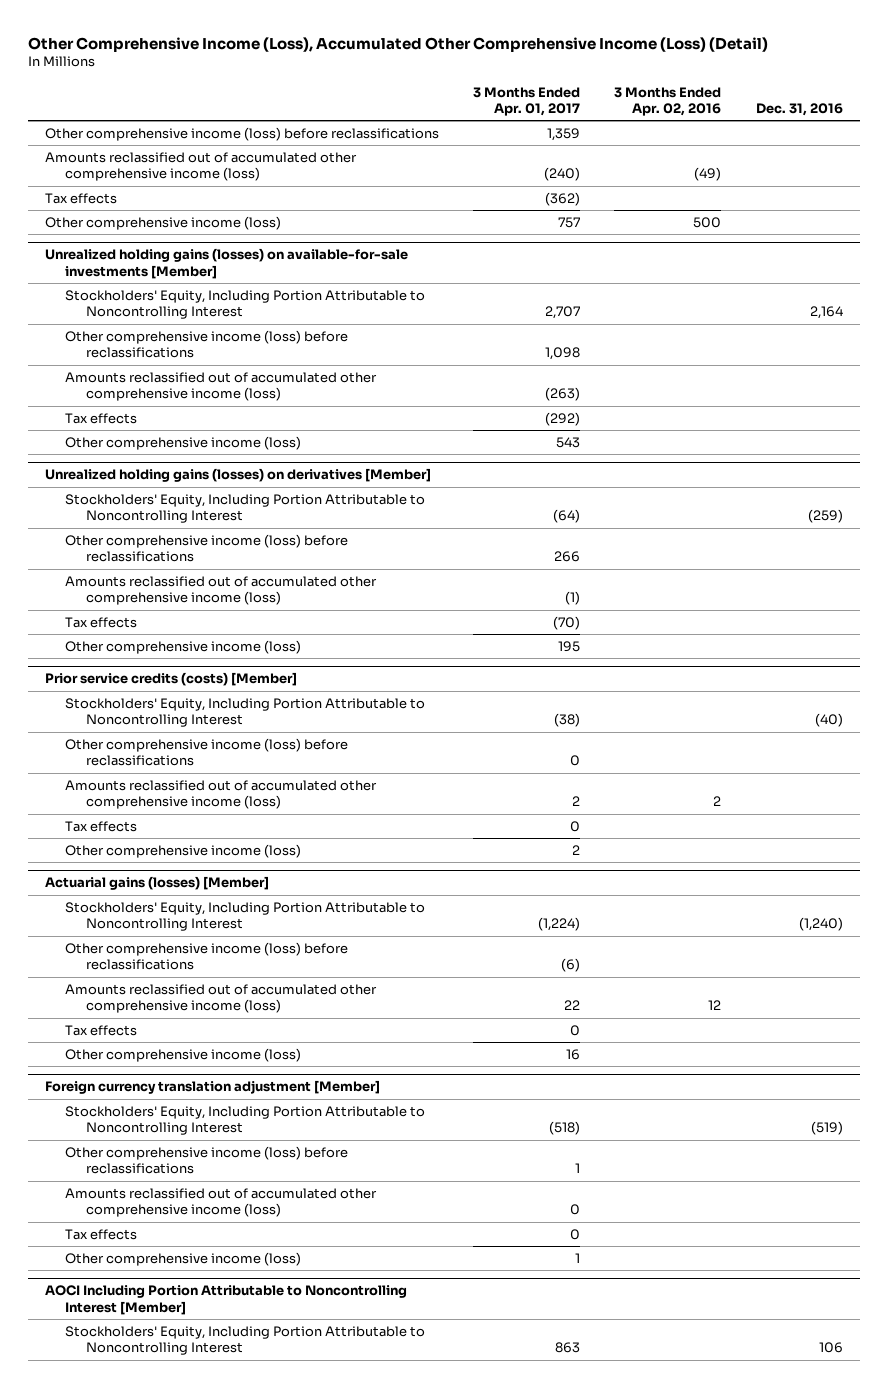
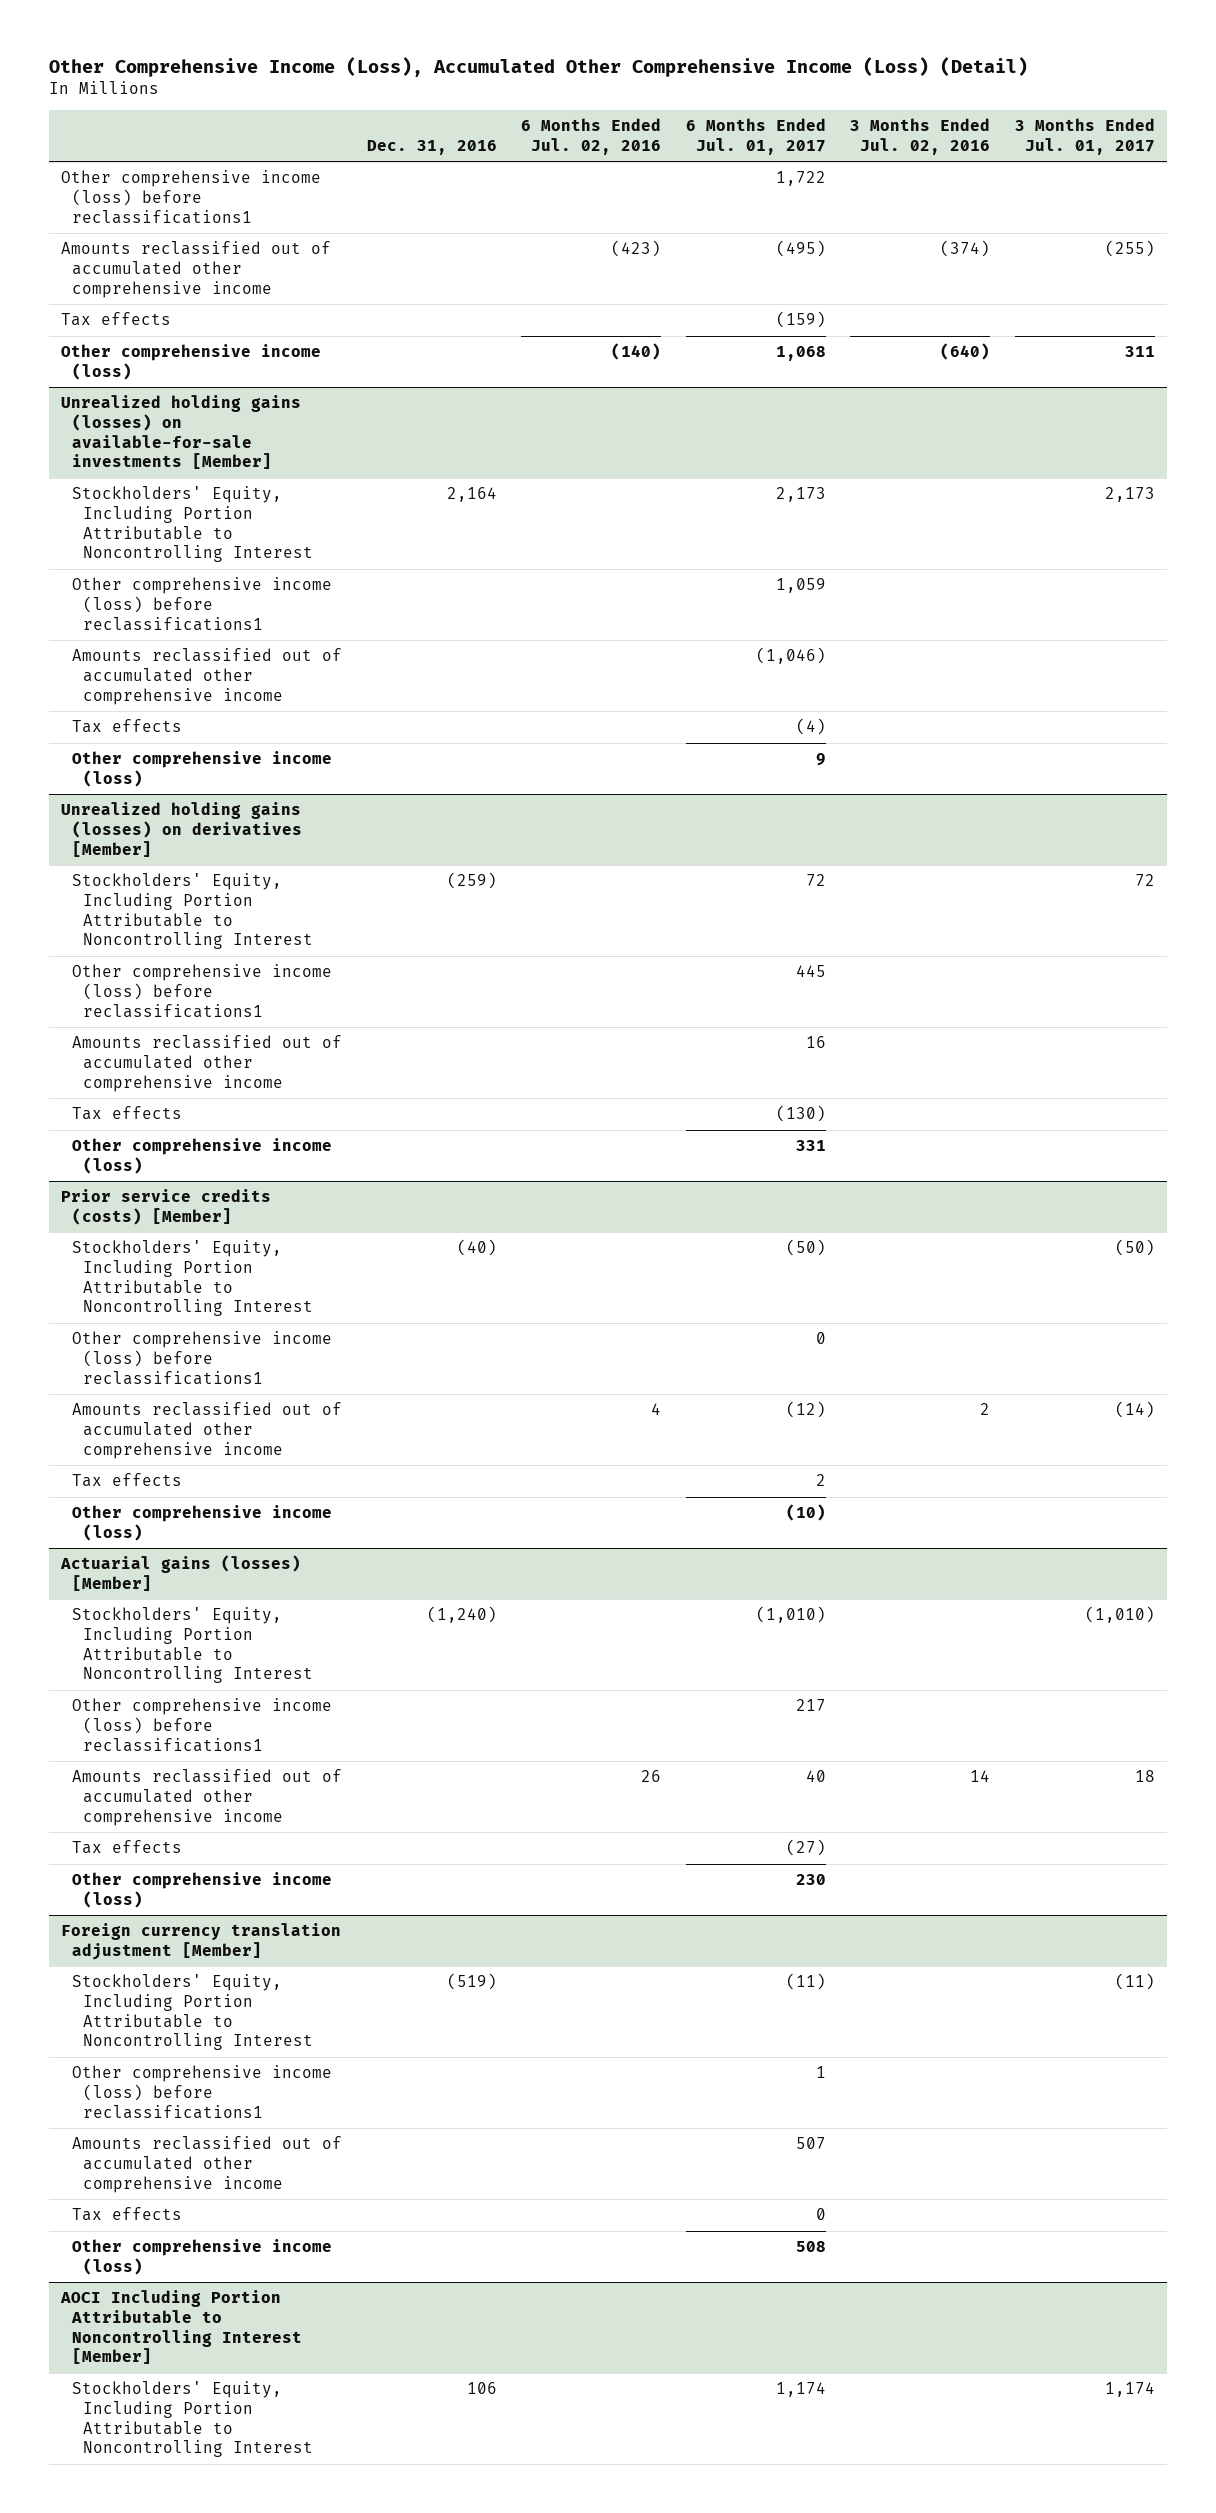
- | 3 Months Ended Apr. 01, 2017 | 3 Months Ended Apr. 02, 2016 | Dec. 31, 2016
+ | Dec. 31, 2016 | 6 Months Ended Jul. 02, 2016 | 6 Months Ended Jul. 01, 2017 | 3 Months Ended Jul. 02, 2016 | 3 Months Ended Jul. 01, 2017
- Other comprehensive income (loss) before reclassifications | 1,359 | |
- Amounts reclassified out of accumulated other comprehensive income (loss) | (240) | (49) |
+ Other comprehensive income (loss) before reclassifications1 | | | 1,722 | |
+ Amounts reclassified out of accumulated other comprehensive income | | (423) | (495) | (374) | (255)
@ Unrealized holding gains (losses) on available-for-sale investments [Member]
- Other comprehensive income (loss) before reclassifications | 1,098 | |
- Amounts reclassified out of accumulated other comprehensive income (loss) | (263) | |
+ Other comprehensive income (loss) before reclassifications1 | | | 1,059 | |
+ Amounts reclassified out of accumulated other comprehensive income | | | (1,046) | |
@ Unrealized holding gains (losses) on derivatives [Member]
- Other comprehensive income (loss) before reclassifications | 266 | |
- Amounts reclassified out of accumulated other comprehensive income (loss) | (1) | |
+ Other comprehensive income (loss) before reclassifications1 | | | 445 | |
+ Amounts reclassified out of accumulated other comprehensive income | | | 16 | |
@ Prior service credits (costs) [Member]
- Other comprehensive income (loss) before reclassifications | 0 | |
- Amounts reclassified out of accumulated other comprehensive income (loss) | 2 | 2 |
+ Other comprehensive income (loss) before reclassifications1 | | | 0 | |
+ Amounts reclassified out of accumulated other comprehensive income | | 4 | (12) | 2 | (14)
@ Actuarial gains (losses) [Member]
- Other comprehensive income (loss) before reclassifications | (6) | |
- Amounts reclassified out of accumulated other comprehensive income (loss) | 22 | 12 |
+ Other comprehensive income (loss) before reclassifications1 | | | 217 | |
+ Amounts reclassified out of accumulated other comprehensive income | | 26 | 40 | 14 | 18
@ Foreign currency translation adjustment [Member]
- Other comprehensive income (loss) before reclassifications | 1 | |
- Amounts reclassified out of accumulated other comprehensive income (loss) | 0 | |
+ Other comprehensive income (loss) before reclassifications1 | | | 1 | |
+ Amounts reclassified out of accumulated other comprehensive income | | | 507 | |

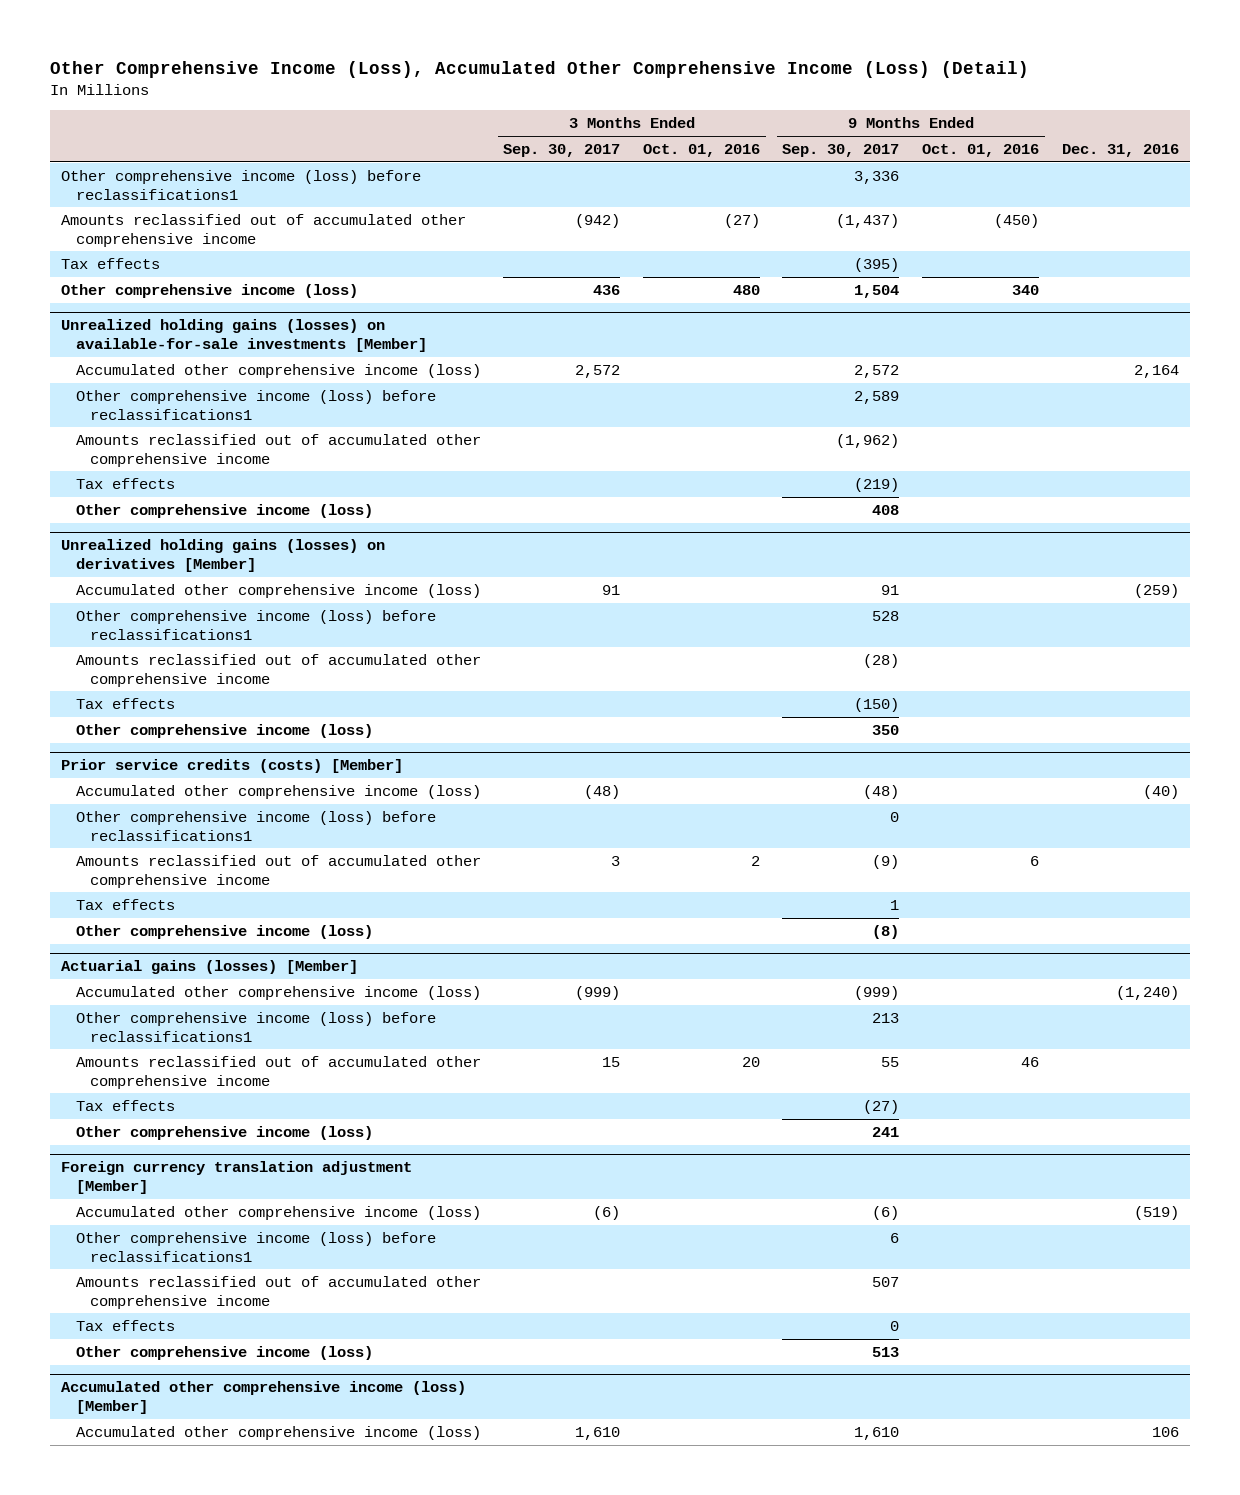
- | Dec. 31, 2016 | 6 Months Ended Jul. 02, 2016 | 6 Months Ended Jul. 01, 2017 | 3 Months Ended Jul. 02, 2016 | 3 Months Ended Jul. 01, 2017
+ | 3 Months Ended Sep. 30, 2017 | 3 Months Ended Oct. 01, 2016 | 9 Months Ended Sep. 30, 2017 | 9 Months Ended Oct. 01, 2016 | Dec. 31, 2016
@ Unrealized holding gains (losses) on available-for-sale investments [Member]
- Stockholders' Equity, Including Portion Attributable to Noncontrolling Interest | 2,164 | | 2,173 | | 2,173
+ Accumulated other comprehensive income (loss) | 2,572 | | 2,572 | | 2,164
@ Unrealized holding gains (losses) on derivatives [Member]
- Stockholders' Equity, Including Portion Attributable to Noncontrolling Interest | (259) | | 72 | | 72
+ Accumulated other comprehensive income (loss) | 91 | | 91 | | (259)
@ Prior service credits (costs) [Member]
- Stockholders' Equity, Including Portion Attributable to Noncontrolling Interest | (40) | | (50) | | (50)
+ Accumulated other comprehensive income (loss) | (48) | | (48) | | (40)
@ Actuarial gains (losses) [Member]
- Stockholders' Equity, Including Portion Attributable to Noncontrolling Interest | (1,240) | | (1,010) | | (1,010)
+ Accumulated other comprehensive income (loss) | (999) | | (999) | | (1,240)
@ Foreign currency translation adjustment [Member]
- Stockholders' Equity, Including Portion Attributable to Noncontrolling Interest | (519) | | (11) | | (11)
+ Accumulated other comprehensive income (loss) | (6) | | (6) | | (519)
- AOCI Including Portion Attributable to Noncontrolling Interest [Member]
- Stockholders' Equity, Including Portion Attributable to Noncontrolling Interest | 106 | | 1,174 | | 1,174
+ Accumulated other comprehensive income (loss) [Member]
+ Accumulated other comprehensive income (loss) | 1,610 | | 1,610 | | 106

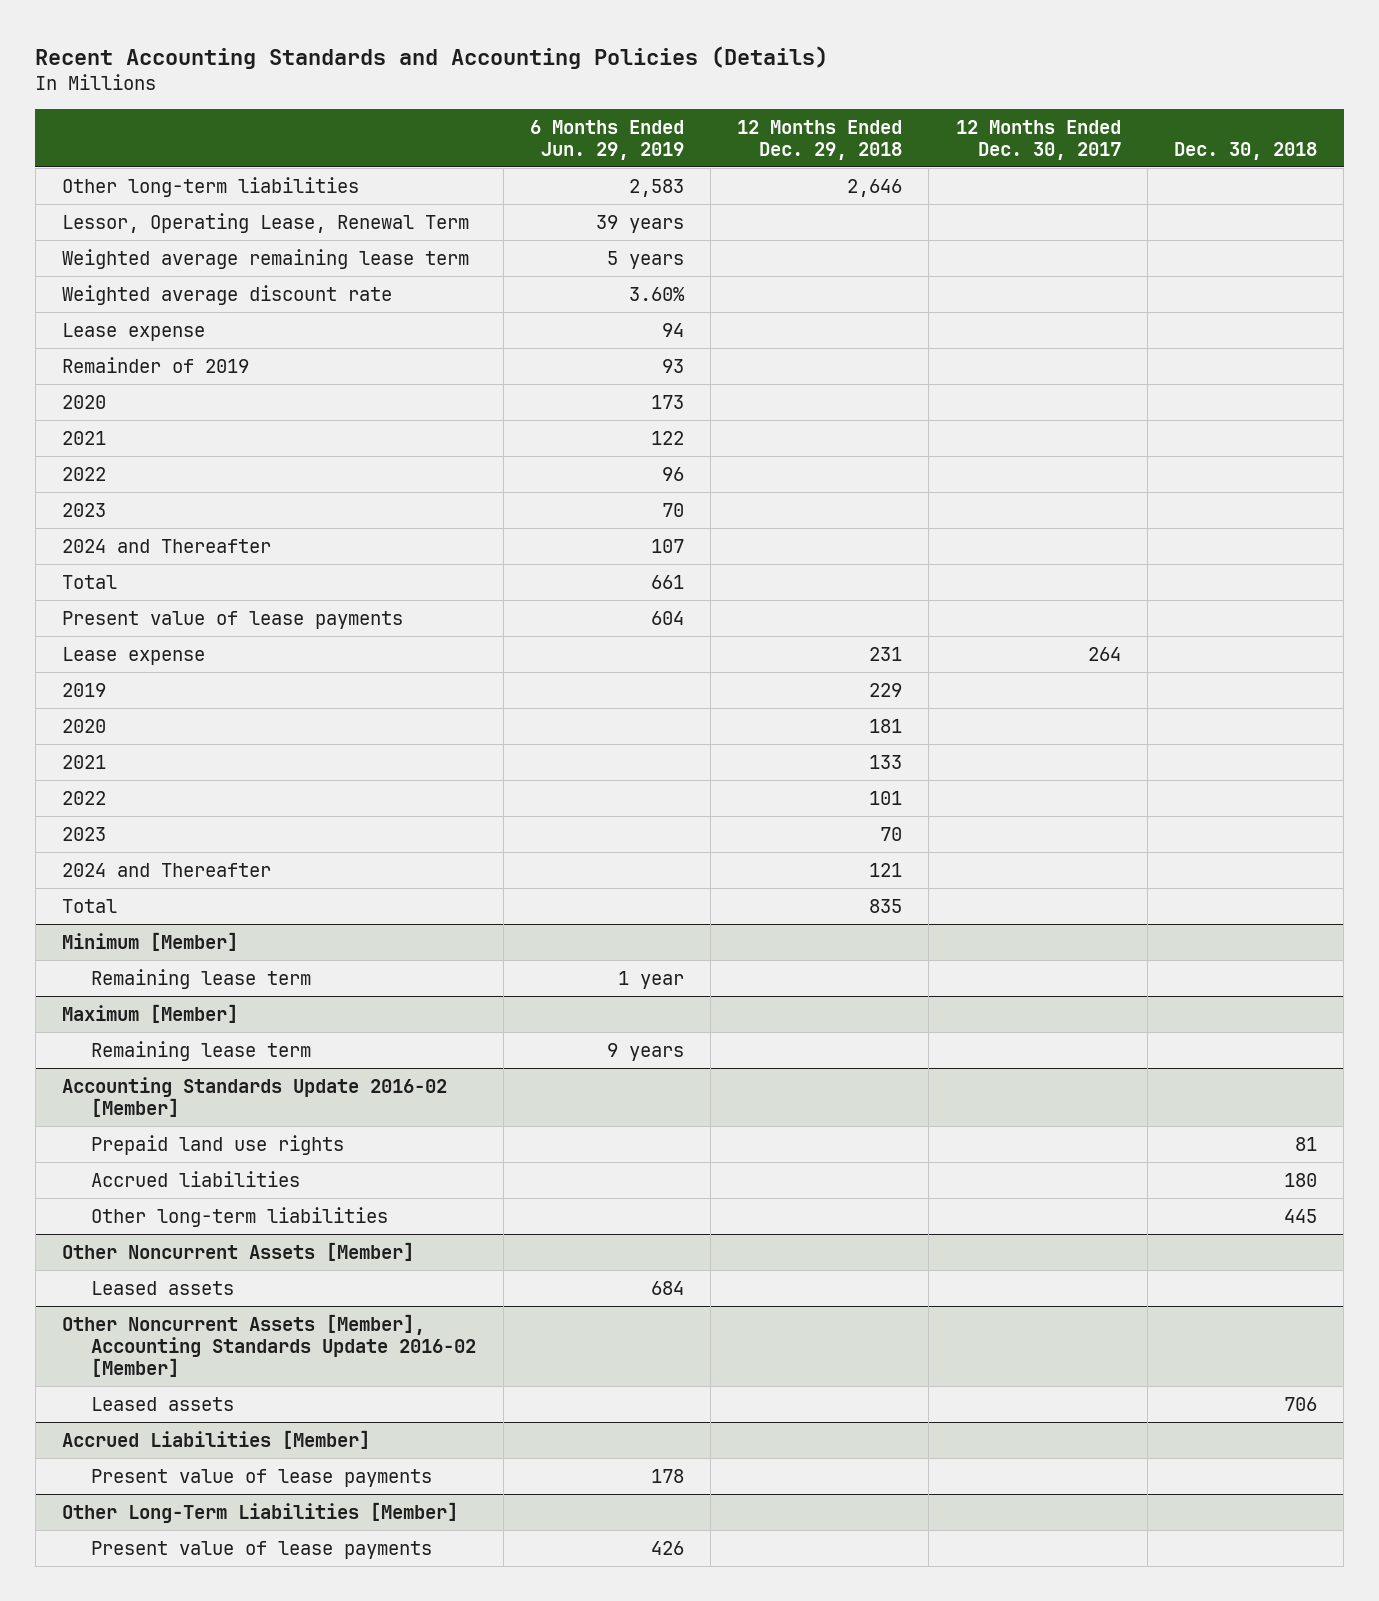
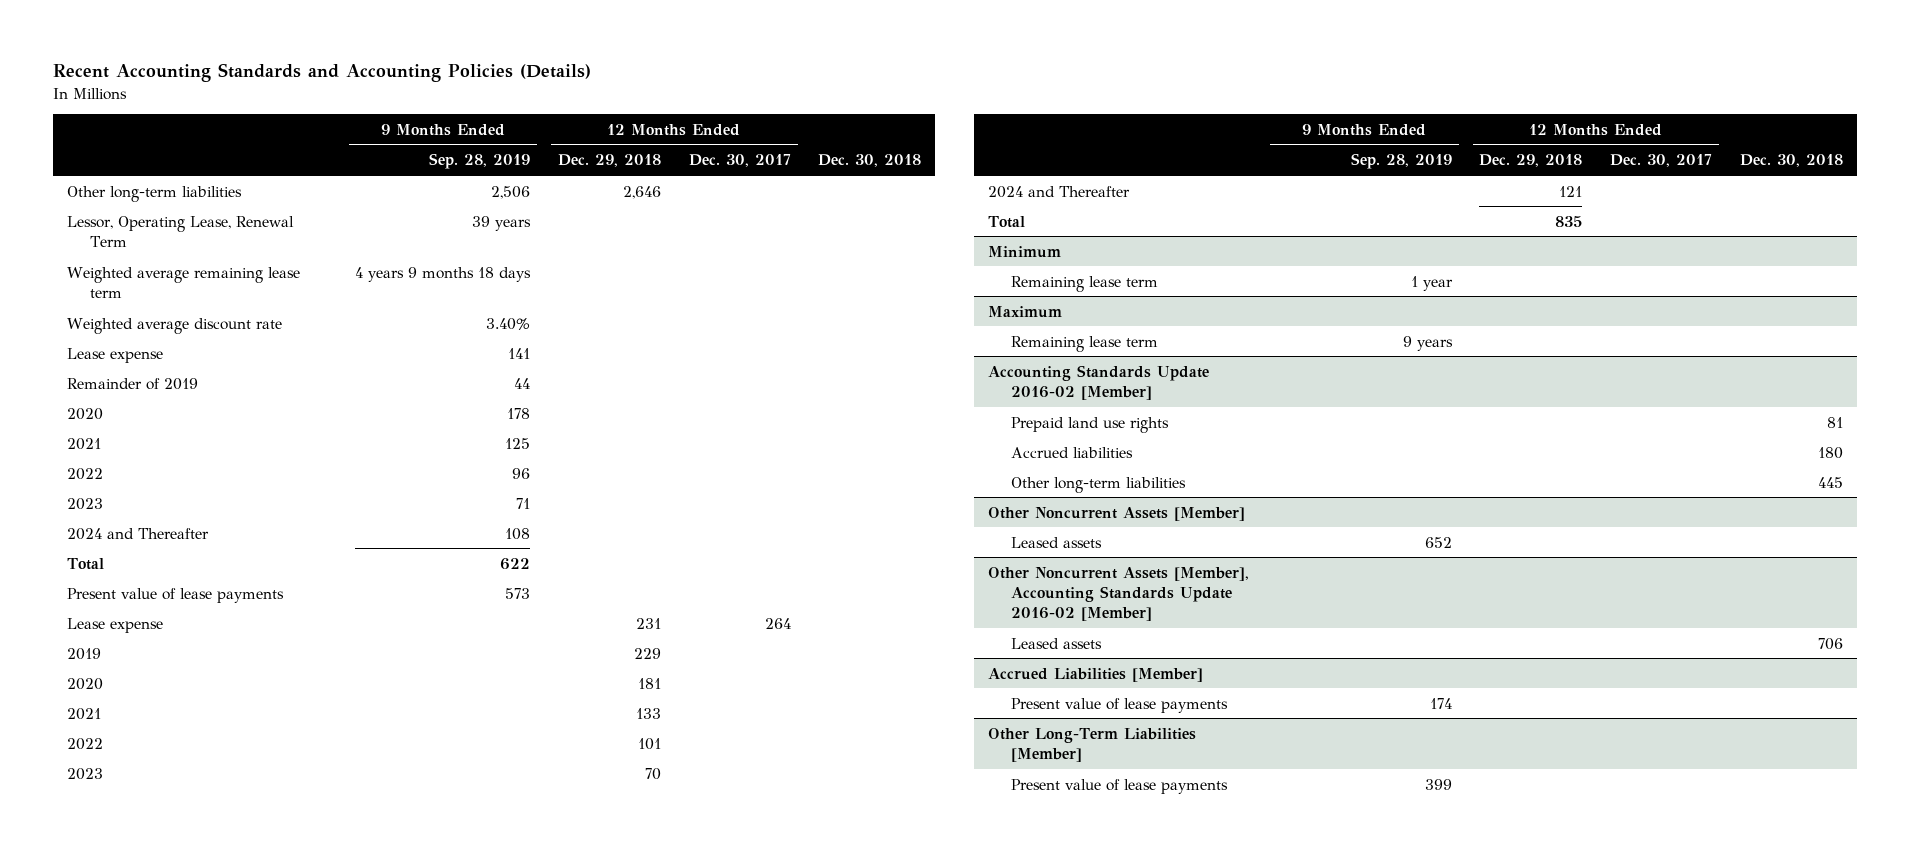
- | 6 Months Ended Jun. 29, 2019 | 12 Months Ended Dec. 29, 2018 | 12 Months Ended Dec. 30, 2017 | Dec. 30, 2018
+ | 9 Months Ended Sep. 28, 2019 | 12 Months Ended Dec. 29, 2018 | 12 Months Ended Dec. 30, 2017 | Dec. 30, 2018
- Minimum [Member]
+ Minimum
- Maximum [Member]
+ Maximum

